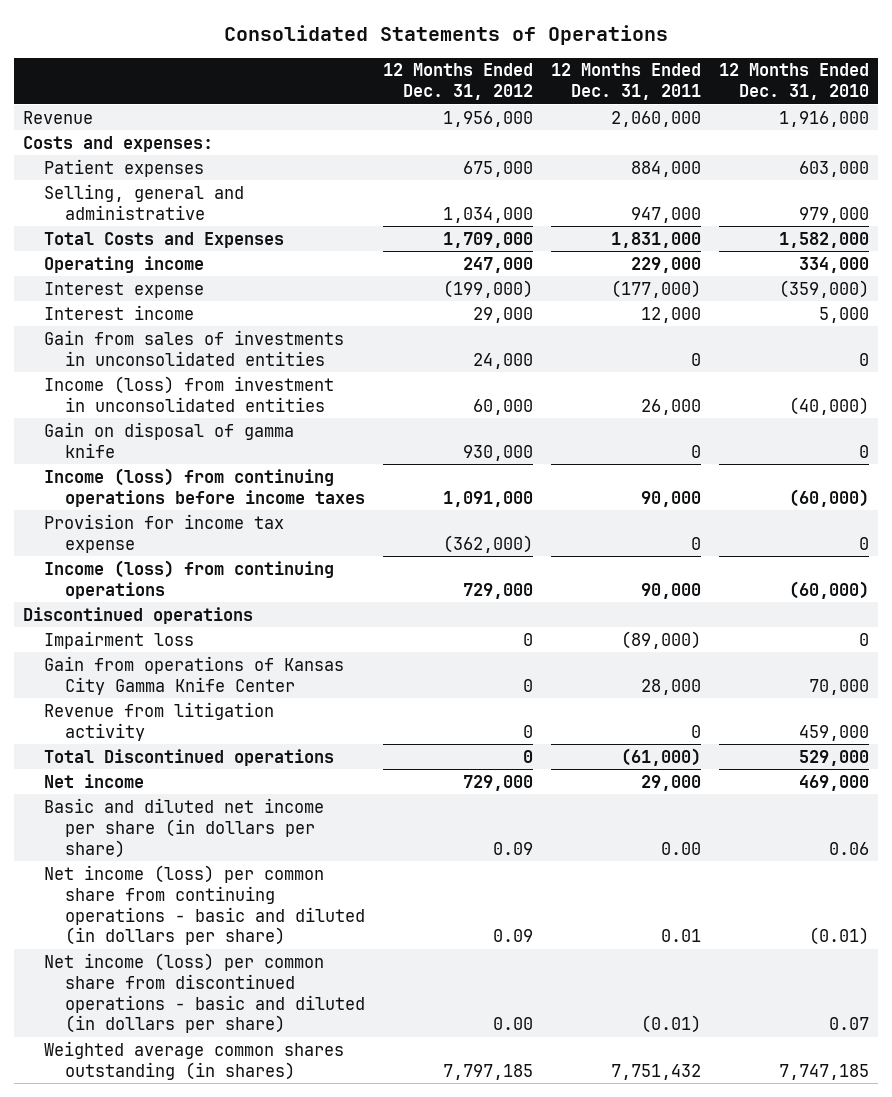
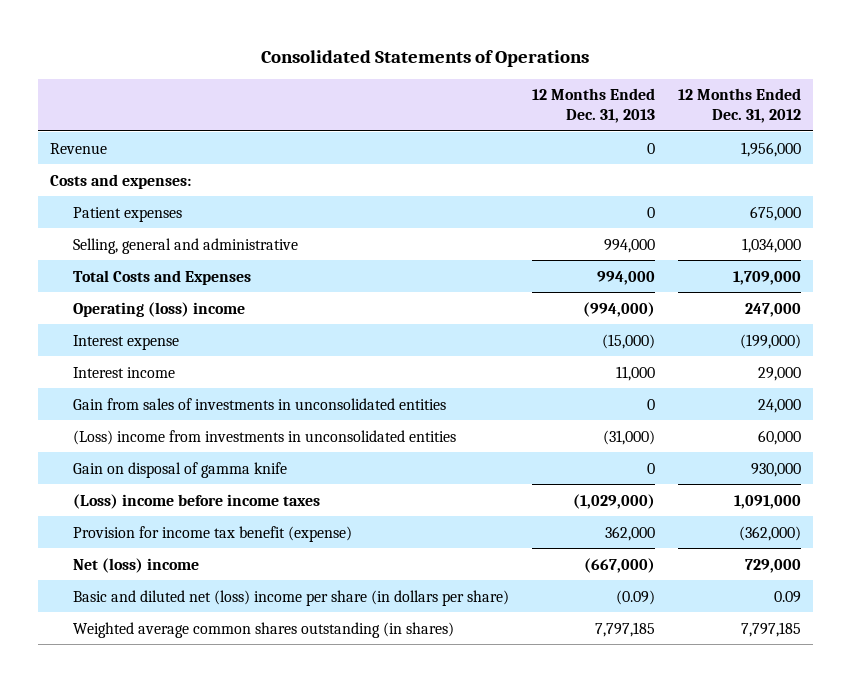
- | 12 Months Ended Dec. 31, 2012 | 12 Months Ended Dec. 31, 2011 | 12 Months Ended Dec. 31, 2010
+ | 12 Months Ended Dec. 31, 2013 | 12 Months Ended Dec. 31, 2012
- Operating income | 247,000 | 229,000 | 334,000
+ Operating (loss) income | (994,000) | 247,000
- Income (loss) from investment in unconsolidated entities | 60,000 | 26,000 | (40,000)
+ (Loss) income from investments in unconsolidated entities | (31,000) | 60,000
- Income (loss) from continuing operations before income taxes | 1,091,000 | 90,000 | (60,000)
- Provision for income tax expense | (362,000) | 0 | 0
- Income (loss) from continuing operations | 729,000 | 90,000 | (60,000)
- Discontinued operations
- Impairment loss | 0 | (89,000) | 0
- Gain from operations of Kansas City Gamma Knife Center | 0 | 28,000 | 70,000
- Revenue from litigation activity | 0 | 0 | 459,000
- Total Discontinued operations | 0 | (61,000) | 529,000
- Net income | 729,000 | 29,000 | 469,000
- Basic and diluted net income per share (in dollars per share) | 0.09 | 0.00 | 0.06
- Net income (loss) per common share from continuing operations - basic and diluted (in dollars per share) | 0.09 | 0.01 | (0.01)
- Net income (loss) per common share from discontinued operations - basic and diluted (in dollars per share) | 0.00 | (0.01) | 0.07
+ (Loss) income before income taxes | (1,029,000) | 1,091,000
+ Provision for income tax benefit (expense) | 362,000 | (362,000)
+ Net (loss) income | (667,000) | 729,000
+ Basic and diluted net (loss) income per share (in dollars per share) | (0.09) | 0.09

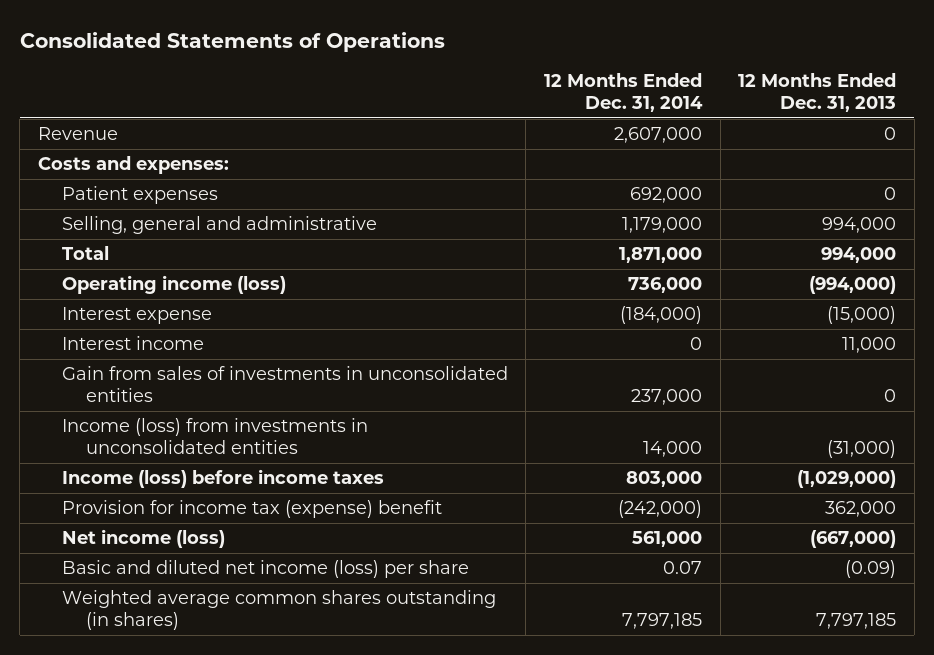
- | 12 Months Ended Dec. 31, 2013 | 12 Months Ended Dec. 31, 2012
+ | 12 Months Ended Dec. 31, 2014 | 12 Months Ended Dec. 31, 2013
- Total Costs and Expenses | 994,000 | 1,709,000
- Operating (loss) income | (994,000) | 247,000
+ Total | 1,871,000 | 994,000
+ Operating income (loss) | 736,000 | (994,000)
- (Loss) income from investments in unconsolidated entities | (31,000) | 60,000
- Gain on disposal of gamma knife | 0 | 930,000
- (Loss) income before income taxes | (1,029,000) | 1,091,000
- Provision for income tax benefit (expense) | 362,000 | (362,000)
- Net (loss) income | (667,000) | 729,000
- Basic and diluted net (loss) income per share (in dollars per share) | (0.09) | 0.09
+ Income (loss) from investments in unconsolidated entities | 14,000 | (31,000)
+ Income (loss) before income taxes | 803,000 | (1,029,000)
+ Provision for income tax (expense) benefit | (242,000) | 362,000
+ Net income (loss) | 561,000 | (667,000)
+ Basic and diluted net income (loss) per share | 0.07 | (0.09)

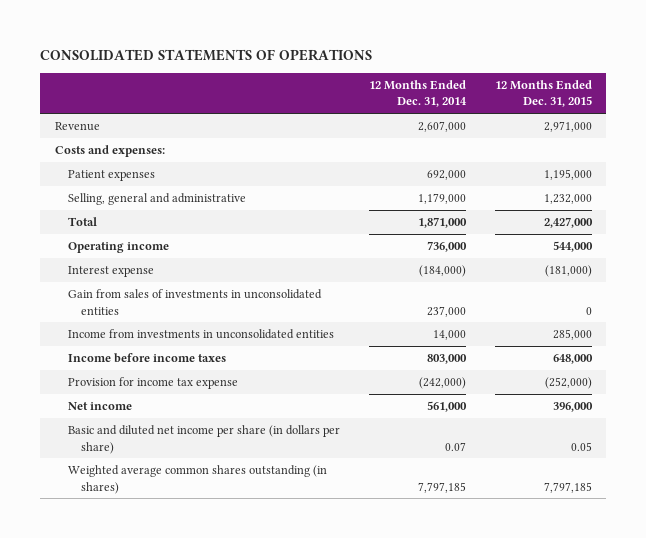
- Consolidated Statements of Operations
+ CONSOLIDATED STATEMENTS OF OPERATIONS
- | 12 Months Ended Dec. 31, 2014 | 12 Months Ended Dec. 31, 2013
+ | 12 Months Ended Dec. 31, 2014 | 12 Months Ended Dec. 31, 2015
- Operating income (loss) | 736,000 | (994,000)
+ Operating income | 736,000 | 544,000
- Interest income | 0 | 11,000
- Income (loss) from investments in unconsolidated entities | 14,000 | (31,000)
- Income (loss) before income taxes | 803,000 | (1,029,000)
- Provision for income tax (expense) benefit | (242,000) | 362,000
- Net income (loss) | 561,000 | (667,000)
- Basic and diluted net income (loss) per share | 0.07 | (0.09)
+ Income from investments in unconsolidated entities | 14,000 | 285,000
+ Income before income taxes | 803,000 | 648,000
+ Provision for income tax expense | (242,000) | (252,000)
+ Net income | 561,000 | 396,000
+ Basic and diluted net income per share (in dollars per share) | 0.07 | 0.05

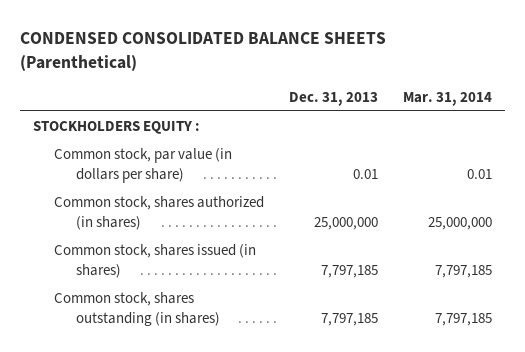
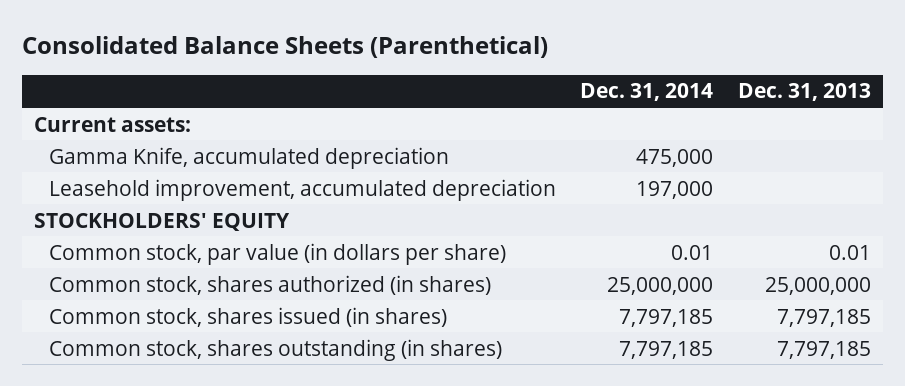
- CONDENSED CONSOLIDATED BALANCE SHEETS (Parenthetical)
+ Consolidated Balance Sheets (Parenthetical)
- | Dec. 31, 2013 | Mar. 31, 2014
+ | Dec. 31, 2014 | Dec. 31, 2013
- STOCKHOLDERS EQUITY :
+ Current assets:
+ Gamma Knife, accumulated depreciation | 475,000 |
+ Leasehold improvement, accumulated depreciation | 197,000 |
+ STOCKHOLDERS' EQUITY

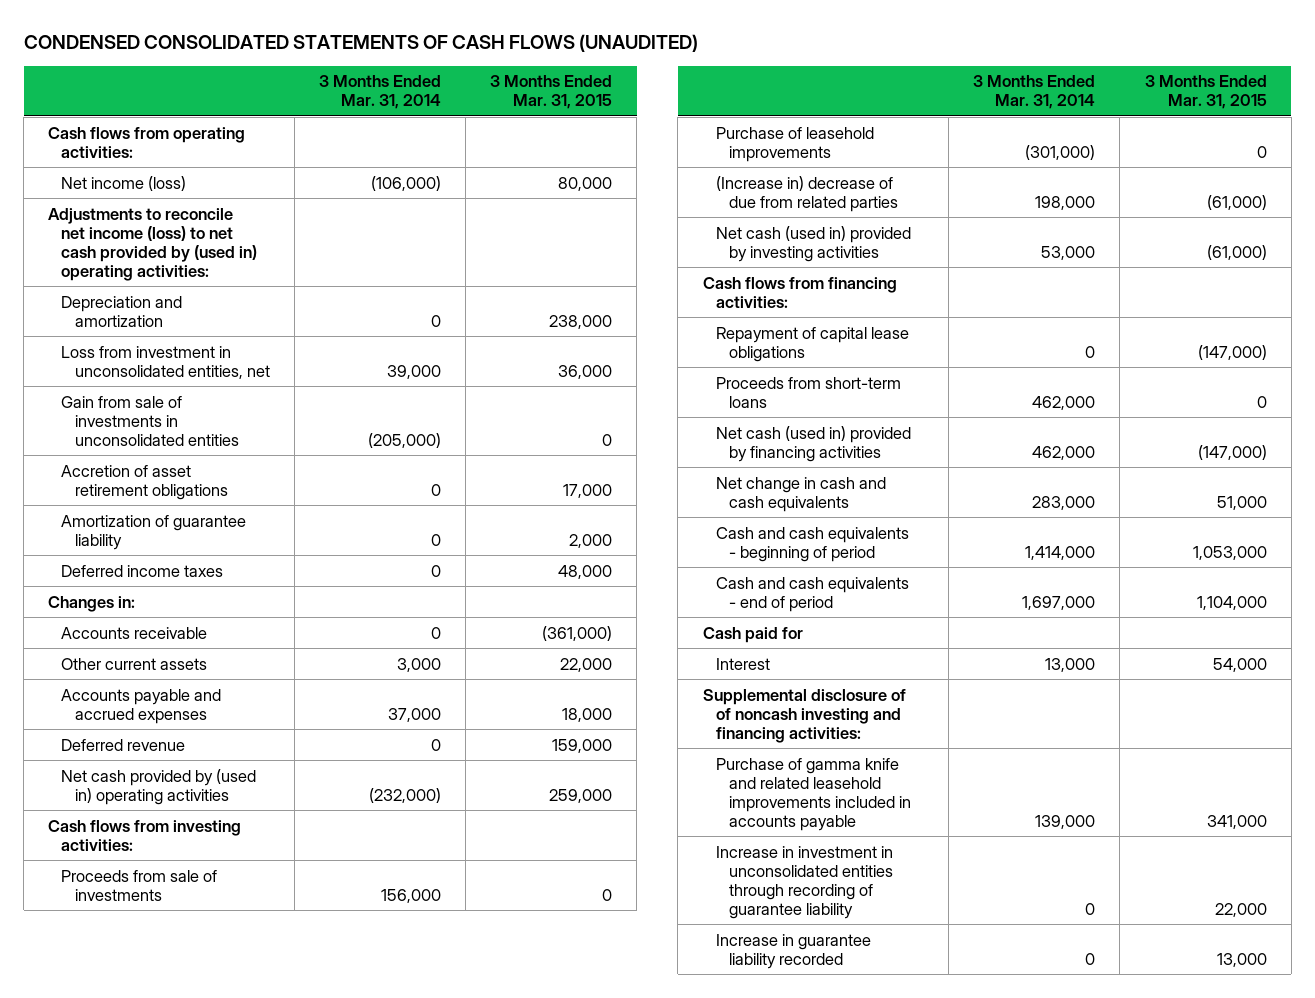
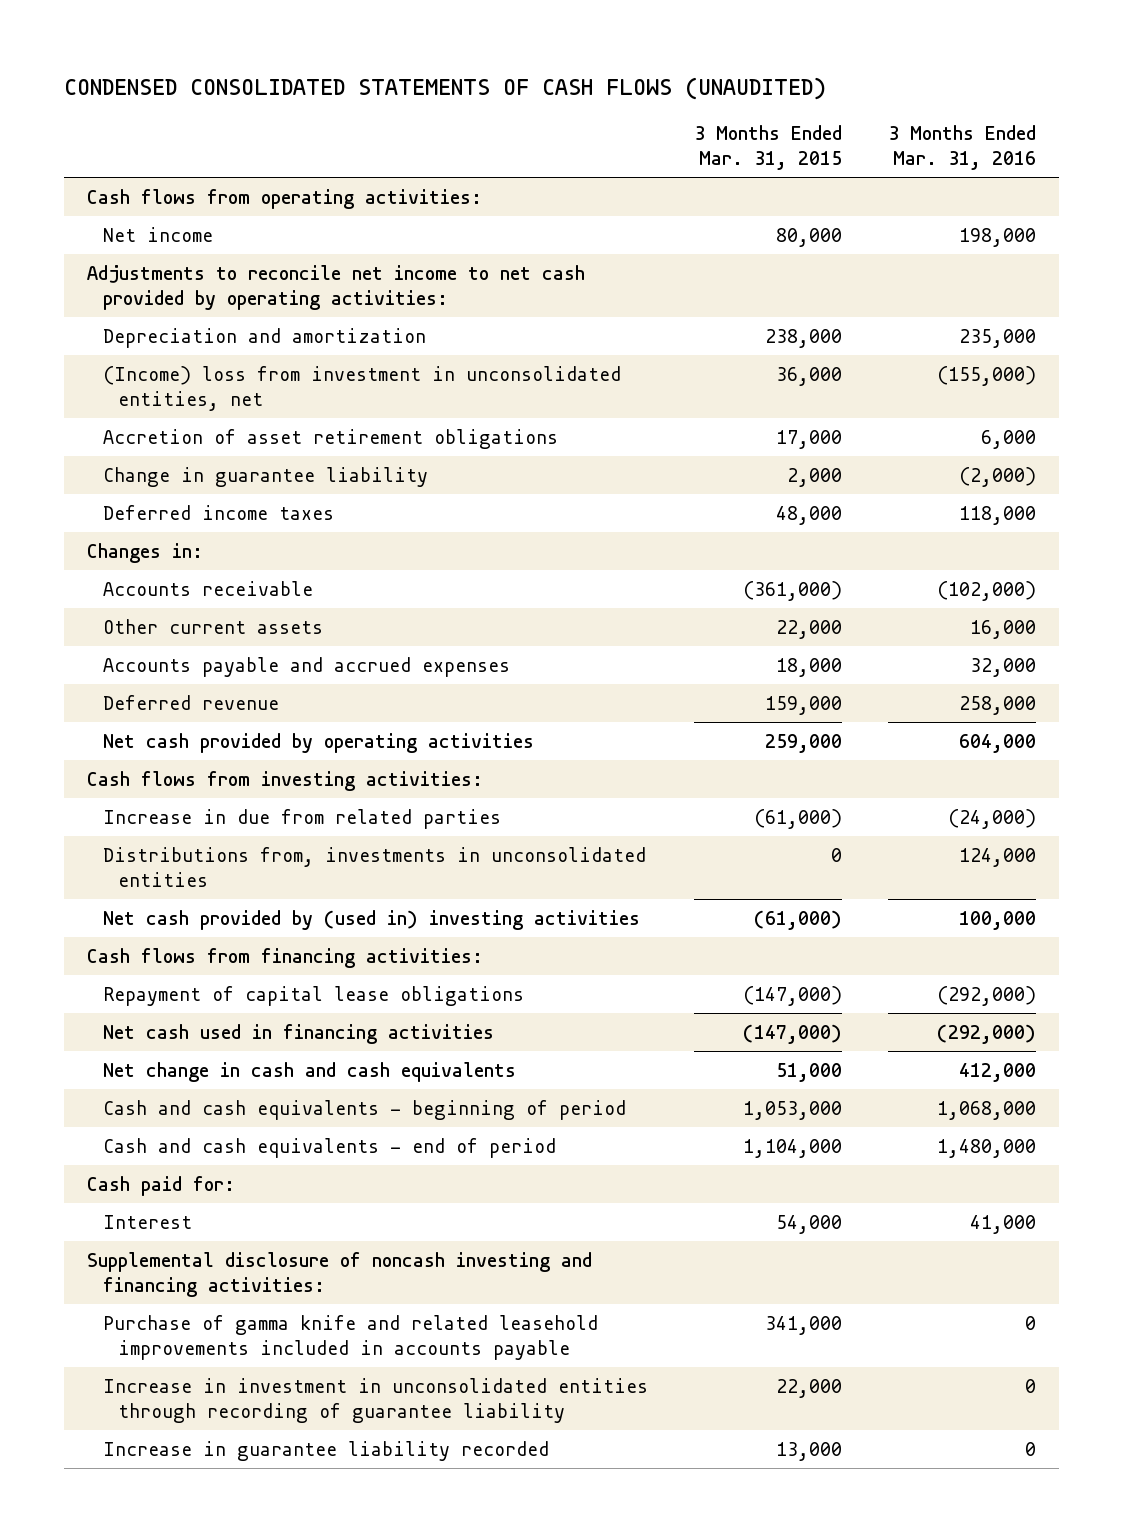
- | 3 Months Ended Mar. 31, 2014 | 3 Months Ended Mar. 31, 2015
+ | 3 Months Ended Mar. 31, 2015 | 3 Months Ended Mar. 31, 2016
- Net income (loss) | (106,000) | 80,000
- Adjustments to reconcile net income (loss) to net cash provided by (used in) operating activities:
+ Net income | 80,000 | 198,000
+ Adjustments to reconcile net income to net cash provided by operating activities:
- Loss from investment in unconsolidated entities, net | 39,000 | 36,000
- Gain from sale of investments in unconsolidated entities | (205,000) | 0
+ (Income) loss from investment in unconsolidated entities, net | 36,000 | (155,000)
- Amortization of guarantee liability | 0 | 2,000
+ Change in guarantee liability | 2,000 | (2,000)
- Net cash provided by (used in) operating activities | (232,000) | 259,000
+ Net cash provided by operating activities | 259,000 | 604,000
- Proceeds from sale of investments | 156,000 | 0
- Purchase of leasehold improvements | (301,000) | 0
- (Increase in) decrease of due from related parties | 198,000 | (61,000)
- Net cash (used in) provided by investing activities | 53,000 | (61,000)
+ Increase in due from related parties | (61,000) | (24,000)
+ Distributions from, investments in unconsolidated entities | 0 | 124,000
+ Net cash provided by (used in) investing activities | (61,000) | 100,000
- Proceeds from short-term loans | 462,000 | 0
- Net cash (used in) provided by financing activities | 462,000 | (147,000)
+ Net cash used in financing activities | (147,000) | (292,000)
- Cash paid for
+ Cash paid for:
- Supplemental disclosure of of noncash investing and financing activities:
+ Supplemental disclosure of noncash investing and financing activities:

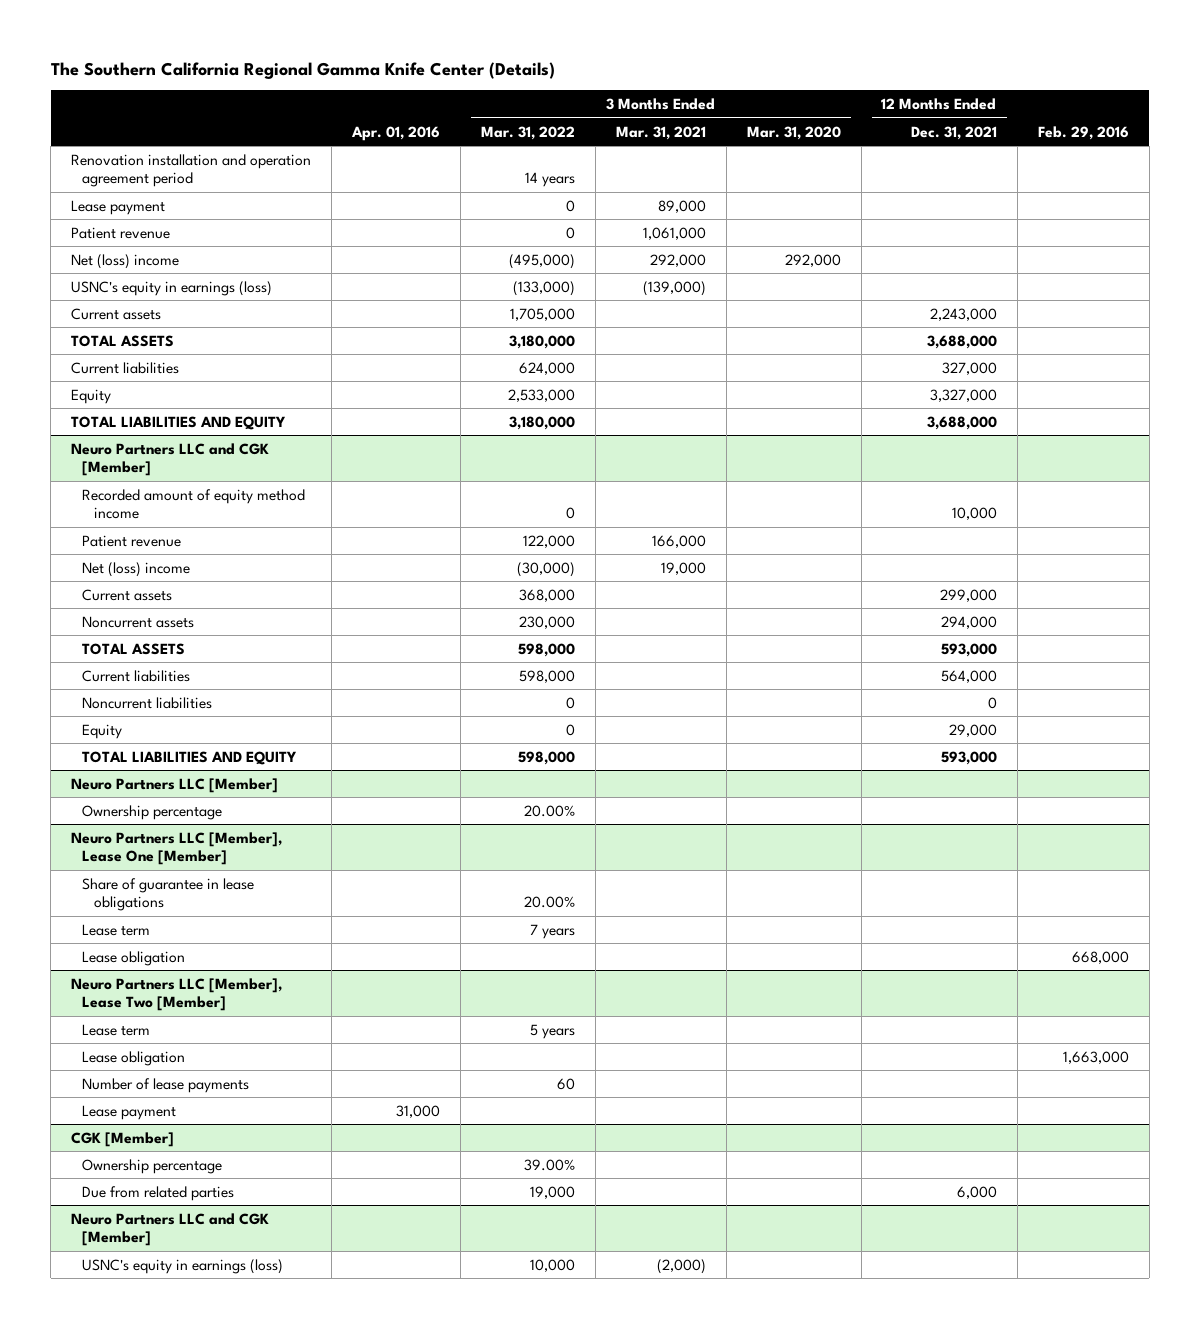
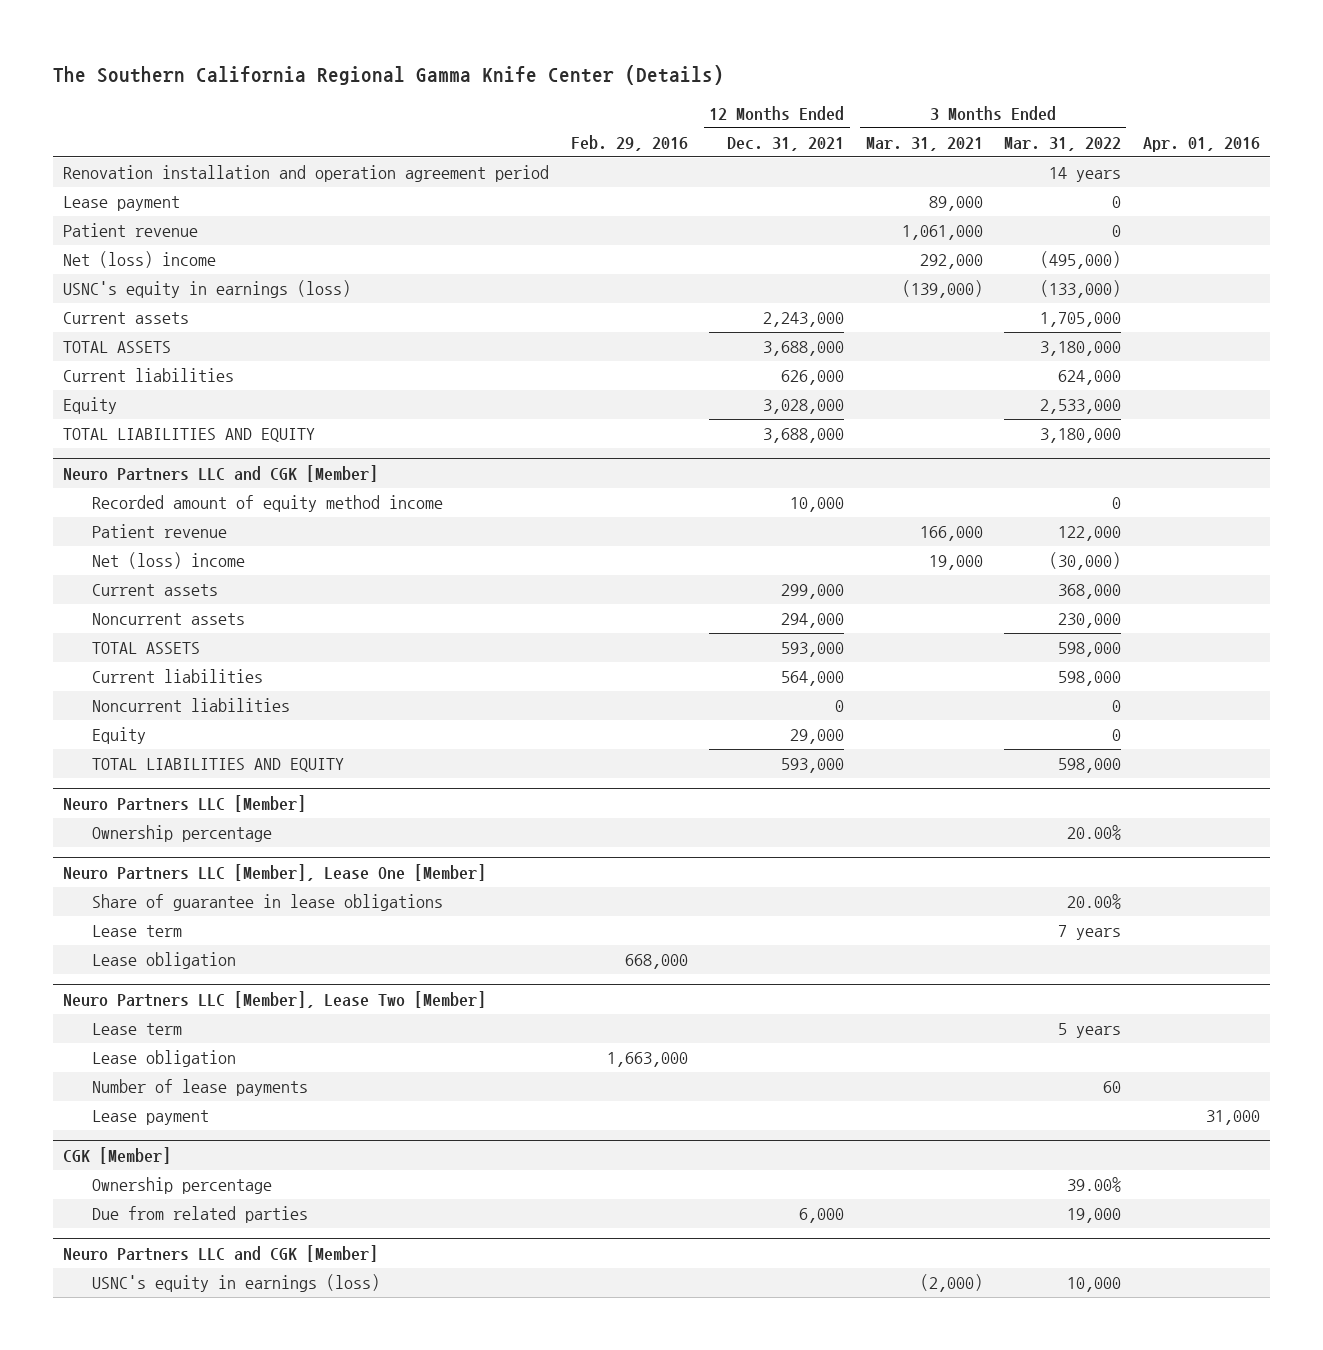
- | Apr. 01, 2016 | 3 Months Ended Mar. 31, 2022 | 3 Months Ended Mar. 31, 2021 | 3 Months Ended Mar. 31, 2020 | 12 Months Ended Dec. 31, 2021 | Feb. 29, 2016
+ | Feb. 29, 2016 | 12 Months Ended Dec. 31, 2021 | 3 Months Ended Mar. 31, 2021 | 3 Months Ended Mar. 31, 2022 | Apr. 01, 2016
- Current liabilities | | 624,000 | | | 327,000 |
- Equity | | 2,533,000 | | | 3,327,000 |
+ Current liabilities | | 626,000 | | 624,000 |
+ Equity | | 3,028,000 | | 2,533,000 |

